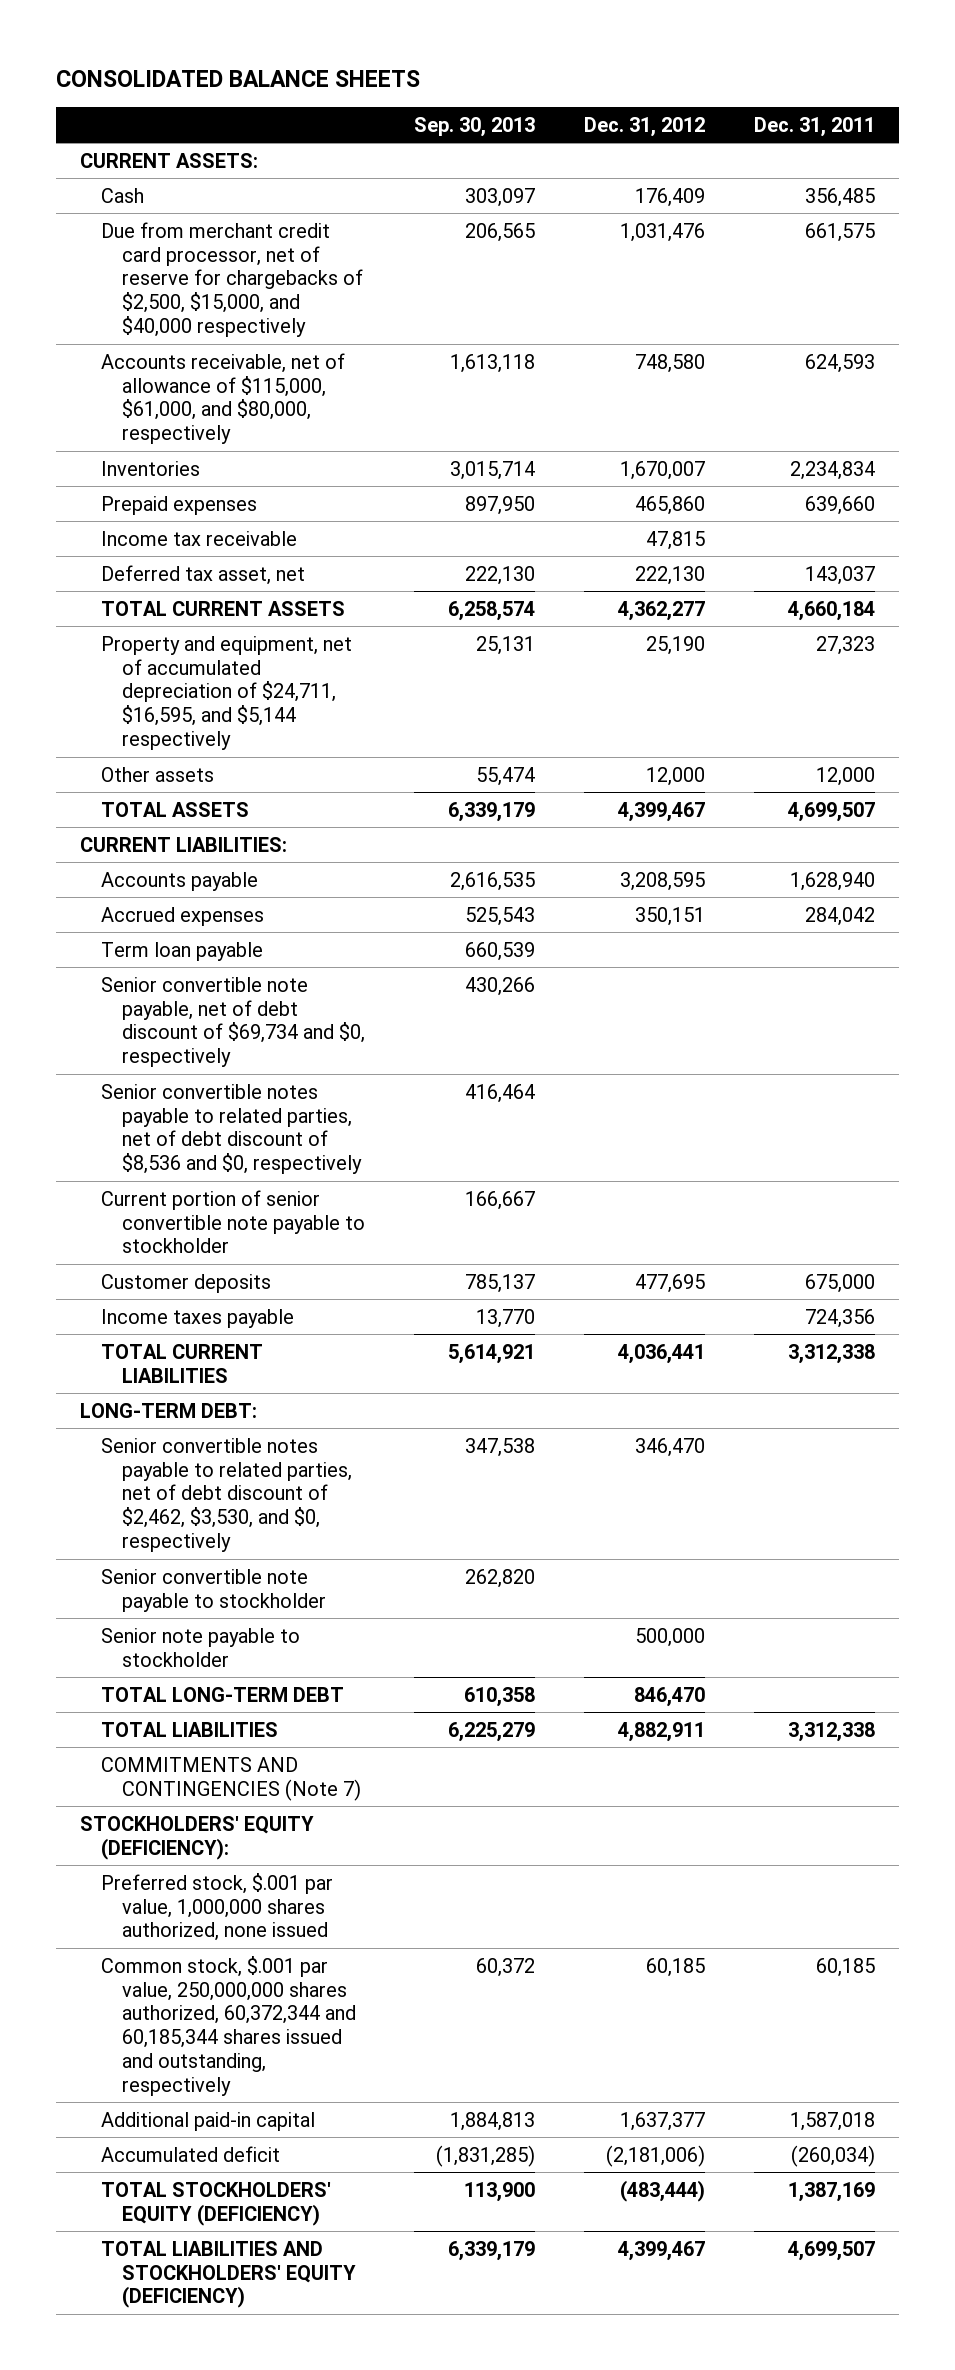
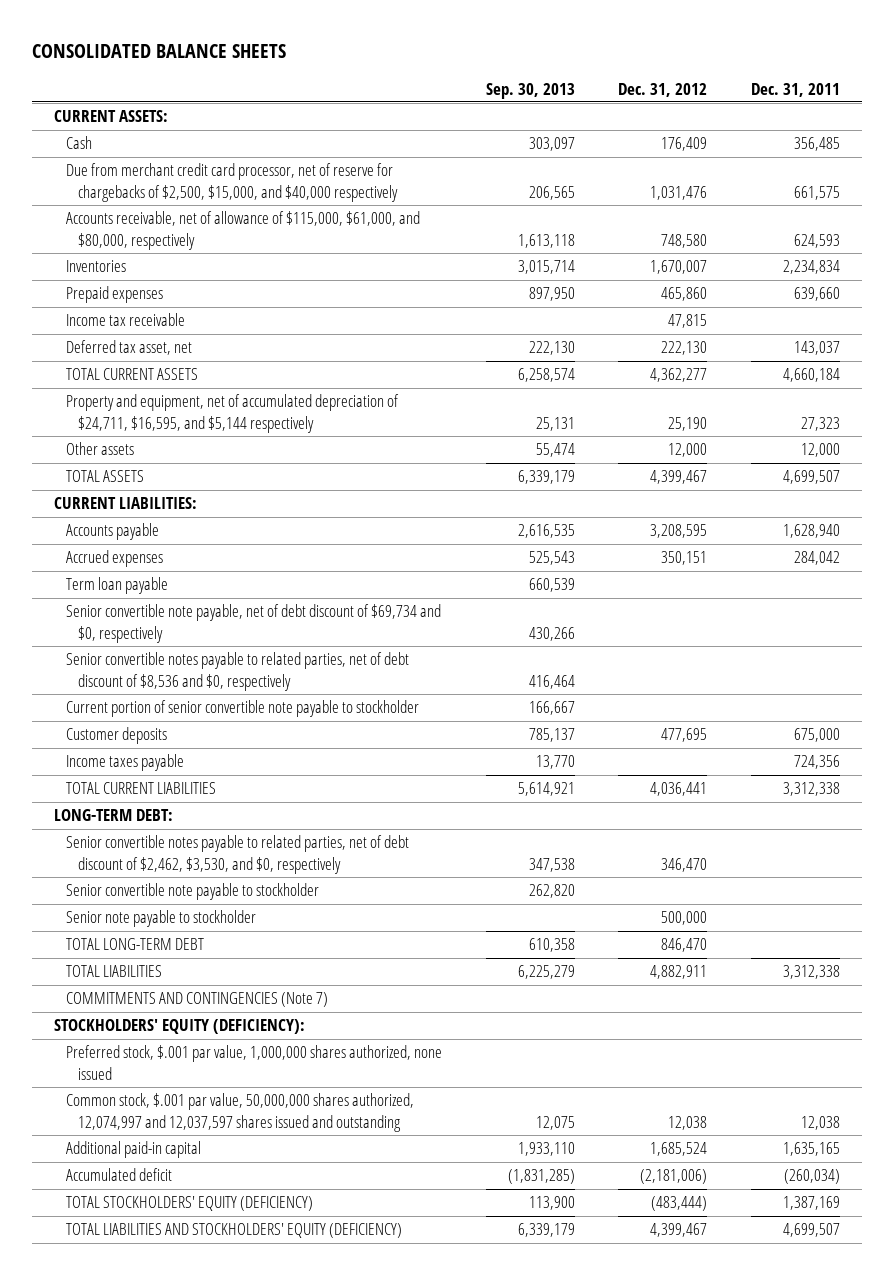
- Common stock, $.001 par value, 250,000,000 shares authorized, 60,372,344 and 60,185,344 shares issued and outstanding, respectively | 60,372 | 60,185 | 60,185
- Additional paid-in capital | 1,884,813 | 1,637,377 | 1,587,018
+ Common stock, $.001 par value, 50,000,000 shares authorized, 12,074,997 and 12,037,597 shares issued and outstanding | 12,075 | 12,038 | 12,038
+ Additional paid-in capital | 1,933,110 | 1,685,524 | 1,635,165

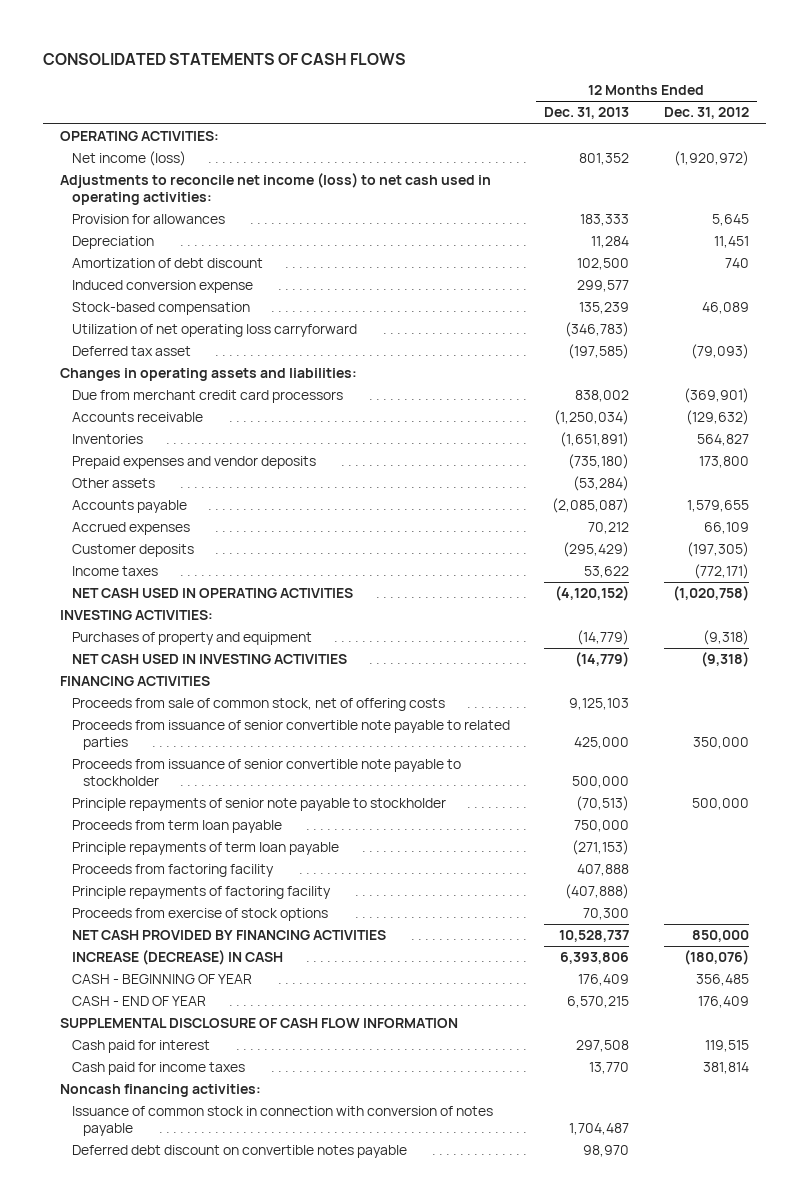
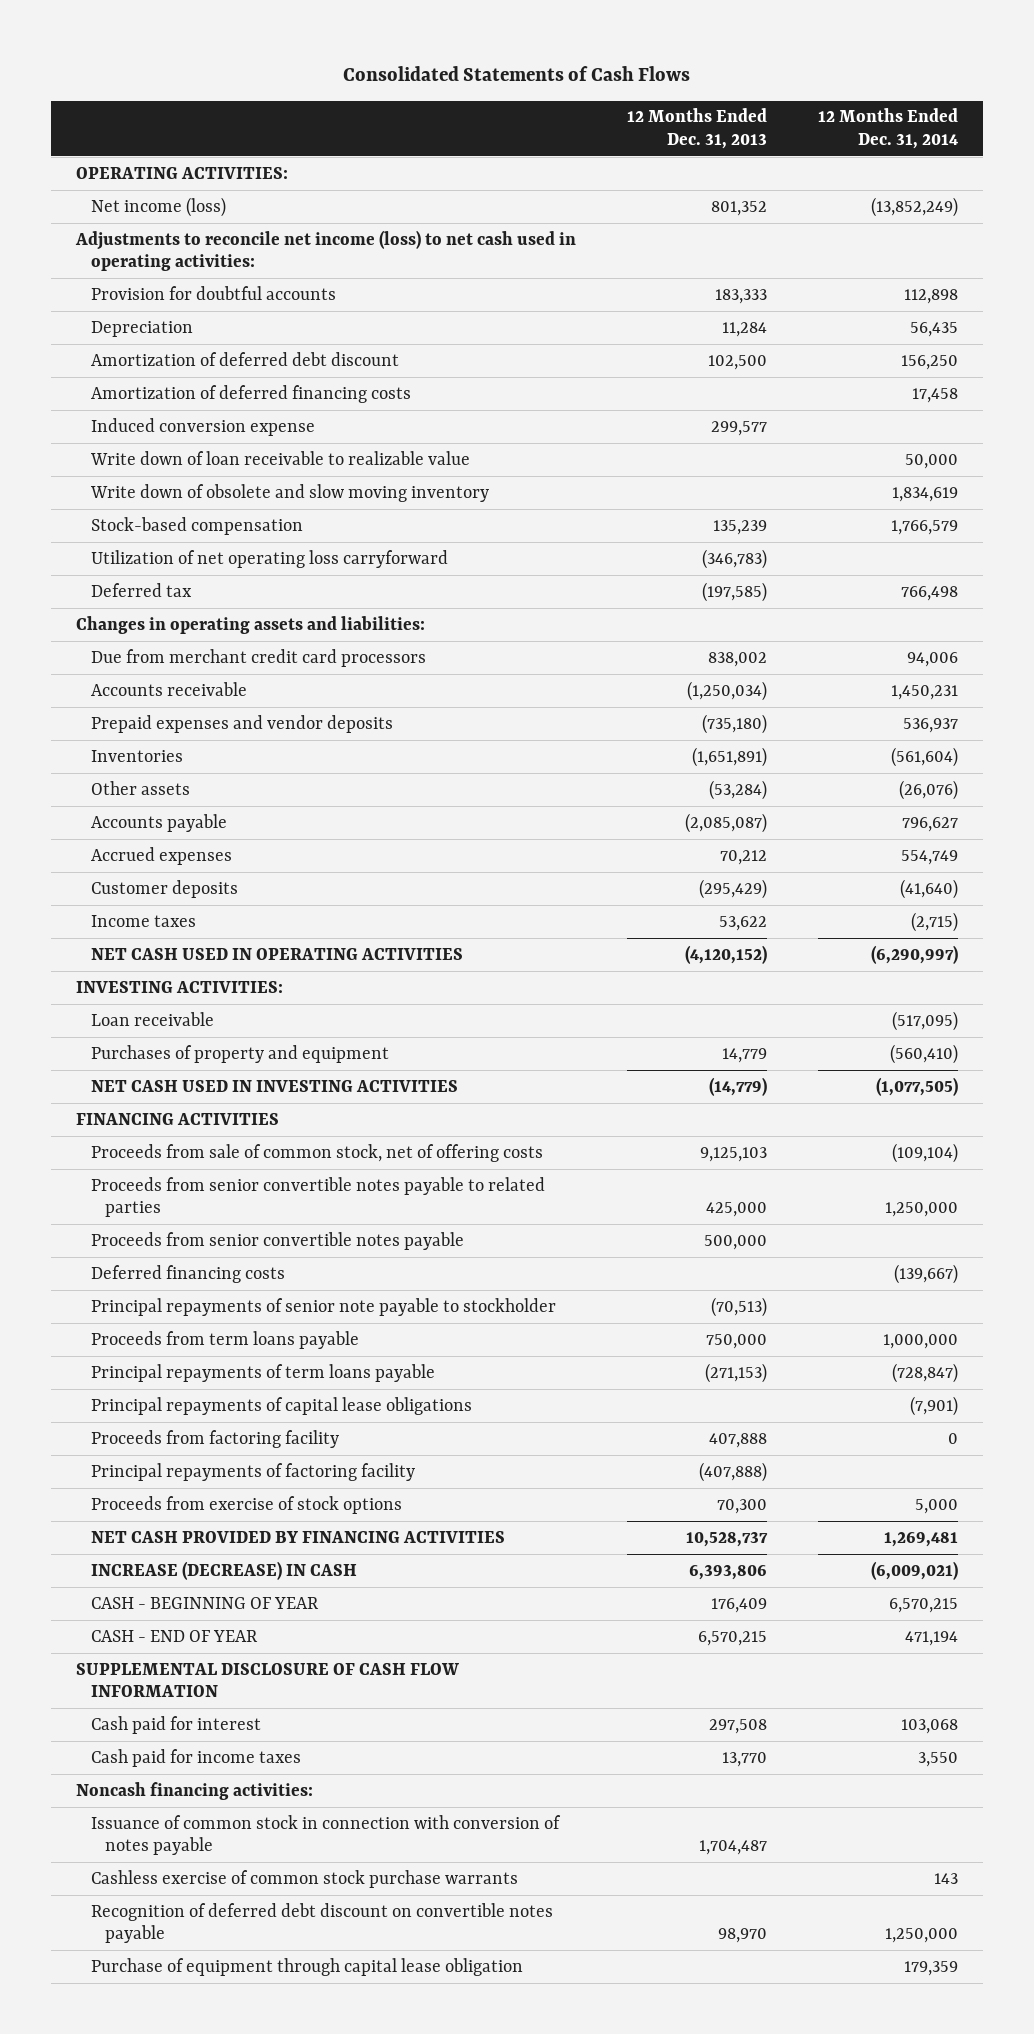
- CONSOLIDATED STATEMENTS OF CASH FLOWS
+ Consolidated Statements of Cash Flows
- | 12 Months Ended Dec. 31, 2013 | 12 Months Ended Dec. 31, 2012
+ | 12 Months Ended Dec. 31, 2013 | 12 Months Ended Dec. 31, 2014
- Provision for allowances | 183,333 | 5,645
+ Provision for doubtful accounts | 183,333 | 112,898
- Amortization of debt discount | 102,500 | 740
+ Amortization of deferred debt discount | 102,500 | 156,250
+ Amortization of deferred financing costs | | 17,458
+ Write down of loan receivable to realizable value | | 50,000
+ Write down of obsolete and slow moving inventory | | 1,834,619
- Deferred tax asset | (197,585) | (79,093)
+ Deferred tax | (197,585) | 766,498
moved down: Inventories | (1,651,891) | (561,604)
- Purchases of property and equipment | (14,779) | (9,318)
+ Loan receivable | | (517,095)
+ Purchases of property and equipment | 14,779 | (560,410)
- Proceeds from issuance of senior convertible note payable to related parties | 425,000 | 350,000
- Proceeds from issuance of senior convertible note payable to stockholder | 500,000 |
- Principle repayments of senior note payable to stockholder | (70,513) | 500,000
- Proceeds from term loan payable | 750,000 |
- Principle repayments of term loan payable | (271,153) |
+ Proceeds from senior convertible notes payable to related parties | 425,000 | 1,250,000
+ Proceeds from senior convertible notes payable | 500,000 |
+ Deferred financing costs | | (139,667)
+ Principal repayments of senior note payable to stockholder | (70,513) |
+ Proceeds from term loans payable | 750,000 | 1,000,000
+ Principal repayments of term loans payable | (271,153) | (728,847)
+ Principal repayments of capital lease obligations | | (7,901)
- Principle repayments of factoring facility | (407,888) |
+ Principal repayments of factoring facility | (407,888) |
- Deferred debt discount on convertible notes payable | 98,970 |
+ Cashless exercise of common stock purchase warrants | | 143
+ Recognition of deferred debt discount on convertible notes payable | 98,970 | 1,250,000
+ Purchase of equipment through capital lease obligation | | 179,359

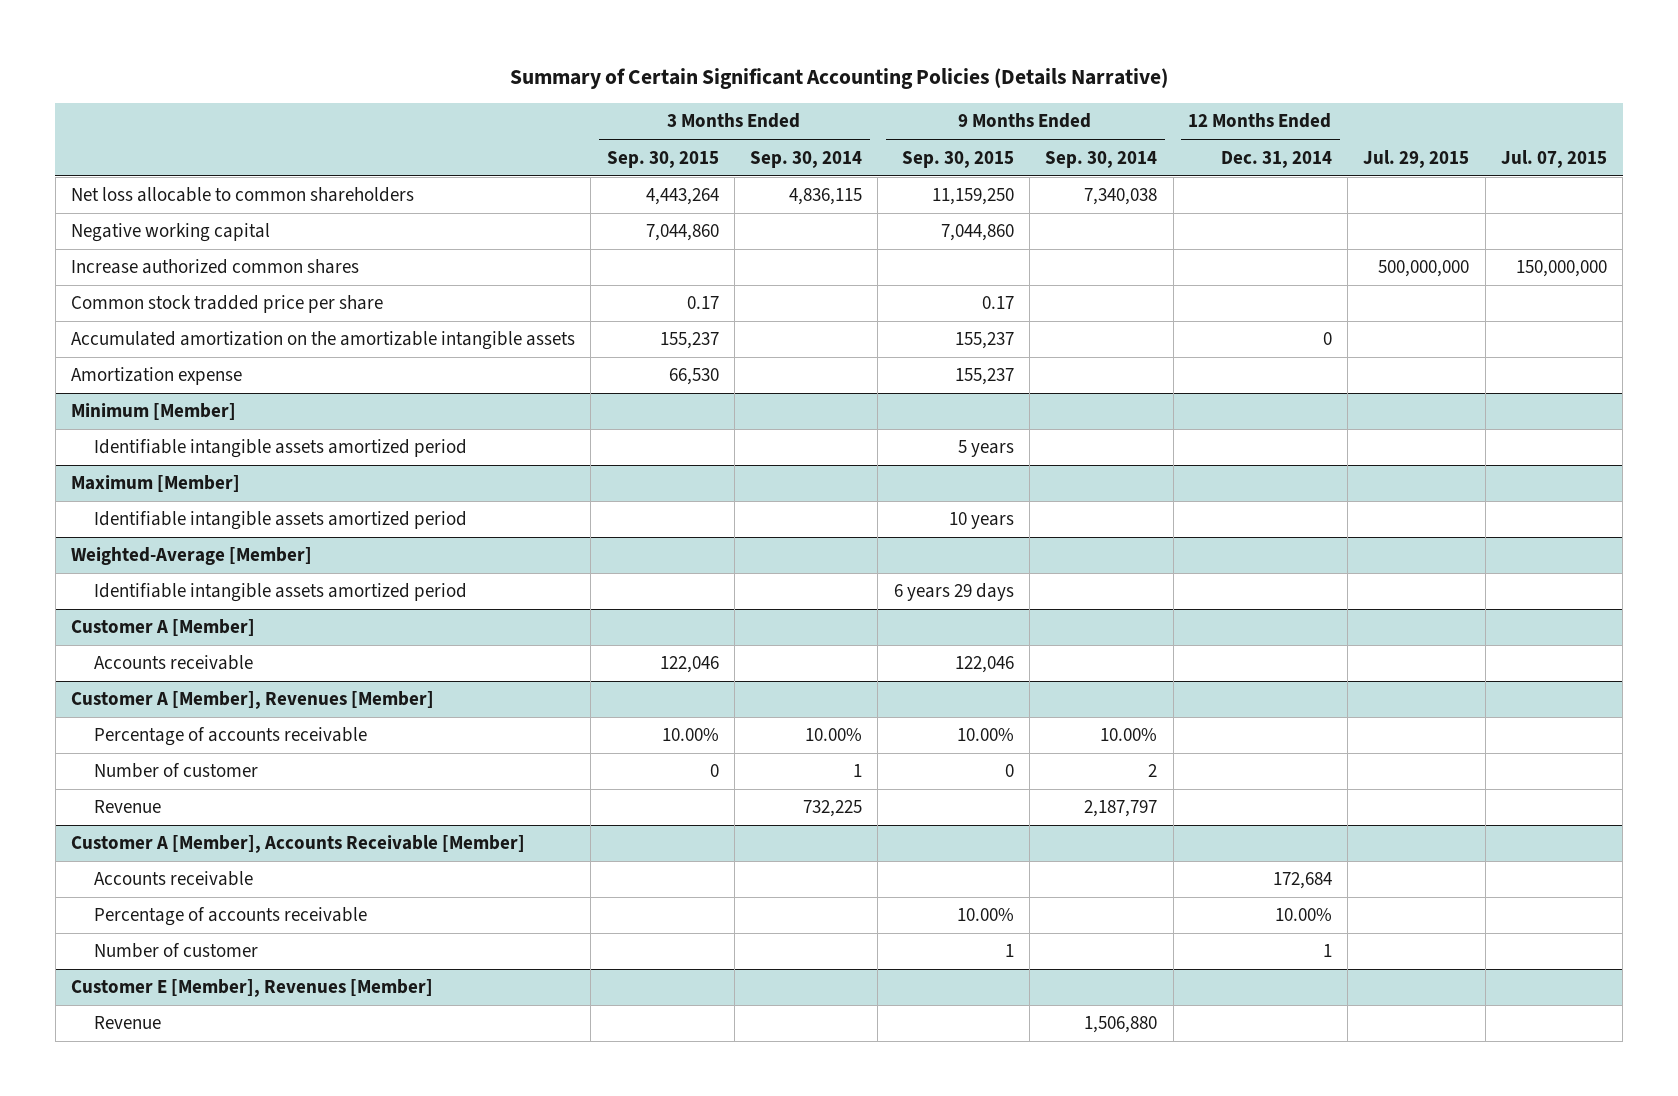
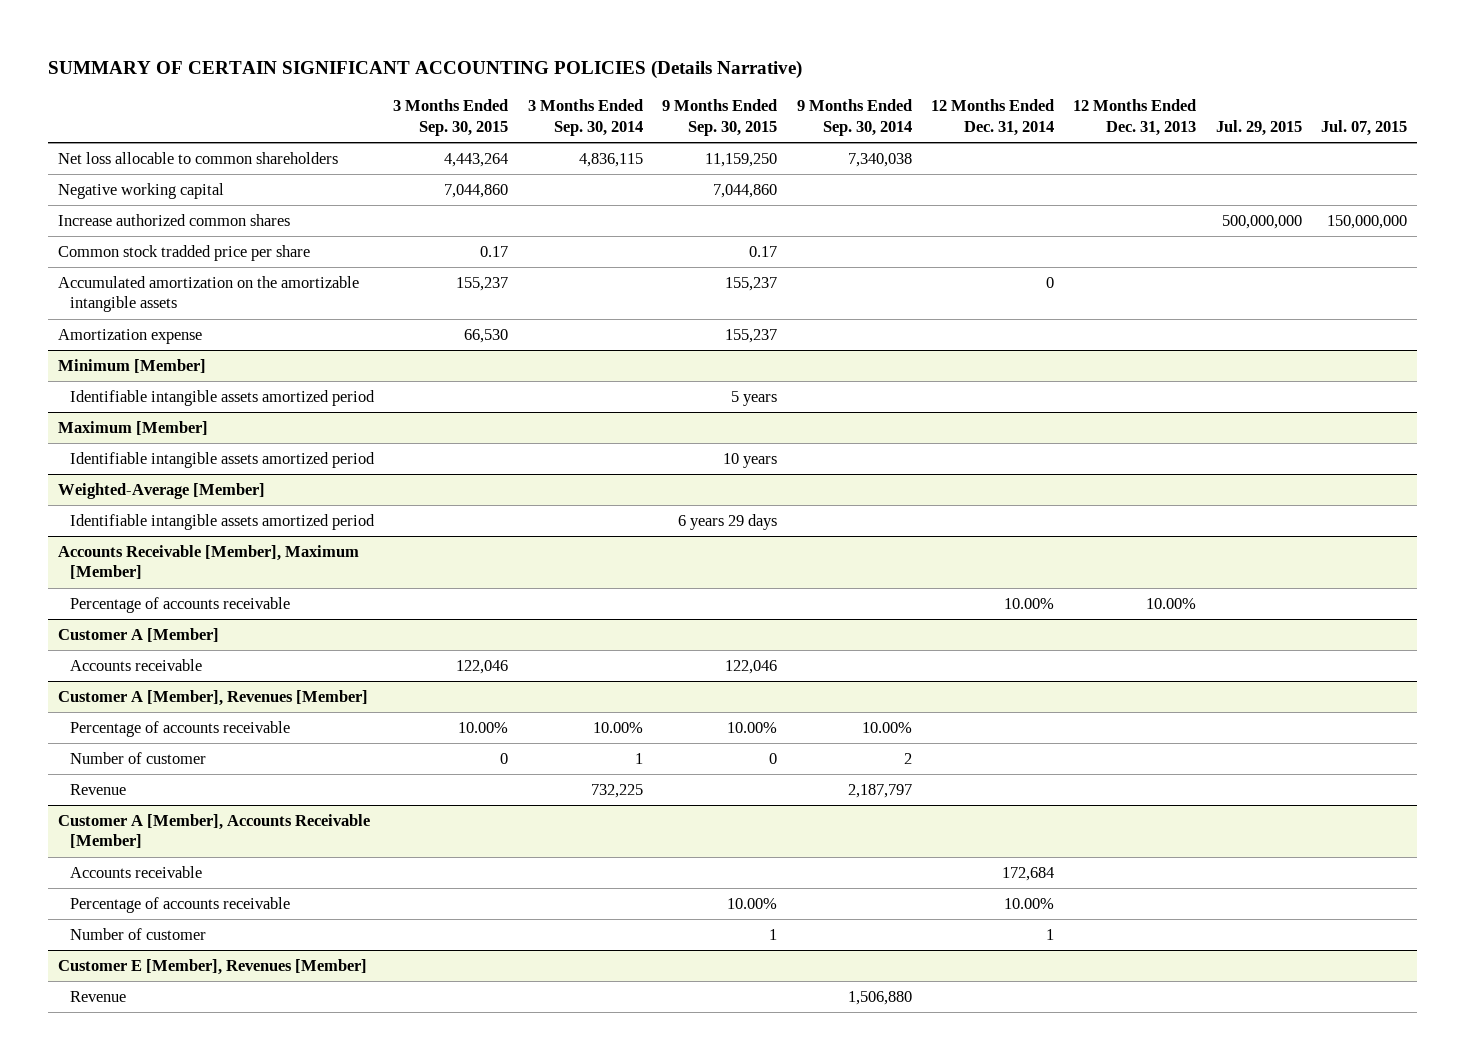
- Summary of Certain Significant Accounting Policies (Details Narrative)
+ SUMMARY OF CERTAIN SIGNIFICANT ACCOUNTING POLICIES (Details Narrative)
- | 3 Months Ended Sep. 30, 2015 | 3 Months Ended Sep. 30, 2014 | 9 Months Ended Sep. 30, 2015 | 9 Months Ended Sep. 30, 2014 | 12 Months Ended Dec. 31, 2014 | Jul. 29, 2015 | Jul. 07, 2015
+ | 3 Months Ended Sep. 30, 2015 | 3 Months Ended Sep. 30, 2014 | 9 Months Ended Sep. 30, 2015 | 9 Months Ended Sep. 30, 2014 | 12 Months Ended Dec. 31, 2014 | 12 Months Ended Dec. 31, 2013 | Jul. 29, 2015 | Jul. 07, 2015
+ Accounts Receivable [Member], Maximum [Member]
+ Percentage of accounts receivable | | | | | 10.00% | 10.00% | |

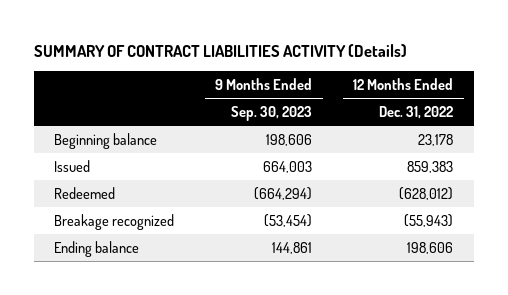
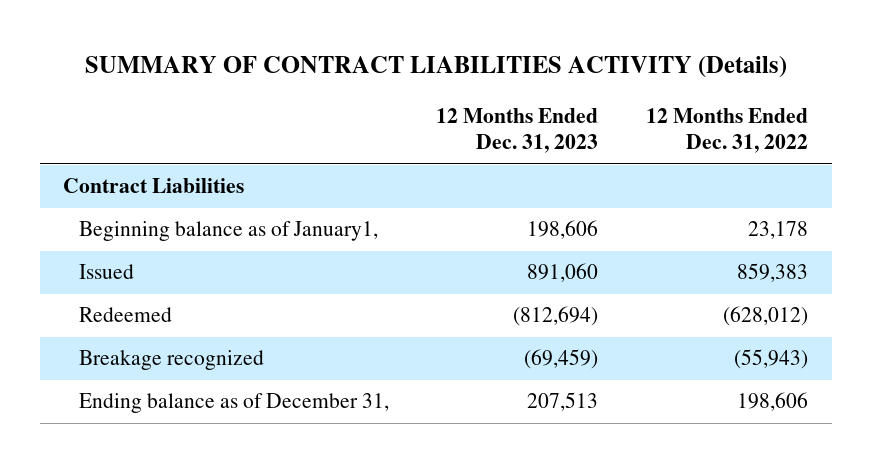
- | 9 Months Ended Sep. 30, 2023 | 12 Months Ended Dec. 31, 2022
+ | 12 Months Ended Dec. 31, 2023 | 12 Months Ended Dec. 31, 2022
- Beginning balance | 198,606 | 23,178
+ Contract Liabilities
+ Beginning balance as of January1, | 198,606 | 23,178
- Ending balance | 144,861 | 198,606
+ Ending balance as of December 31, | 207,513 | 198,606

